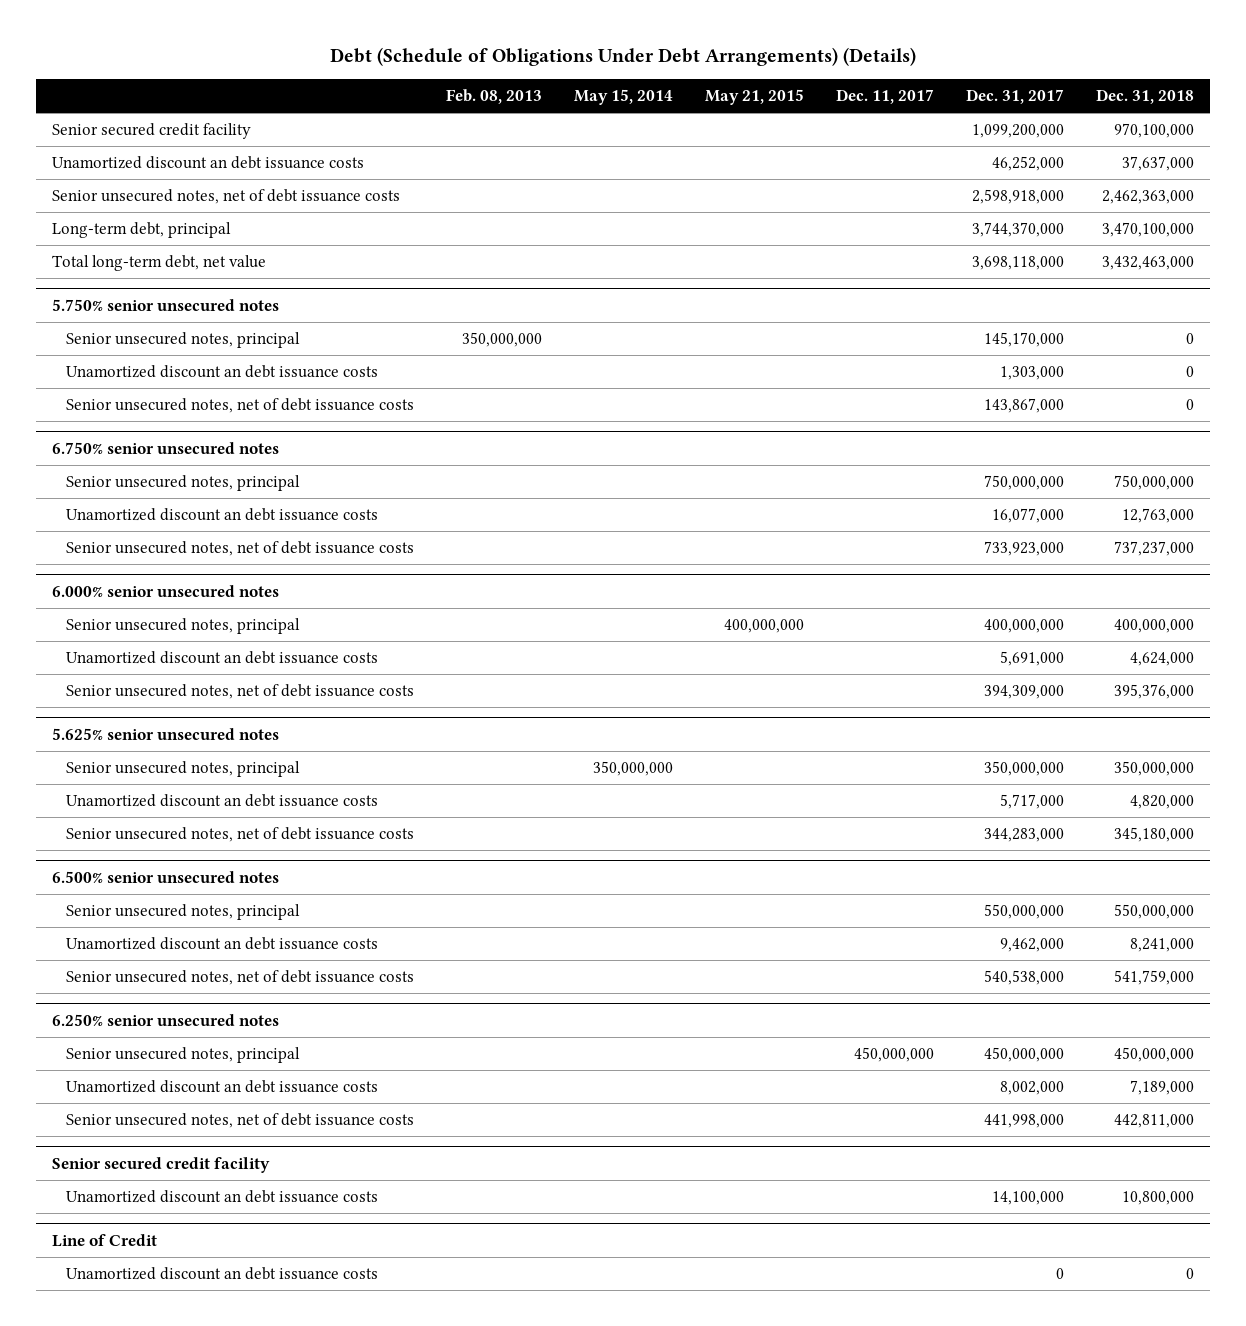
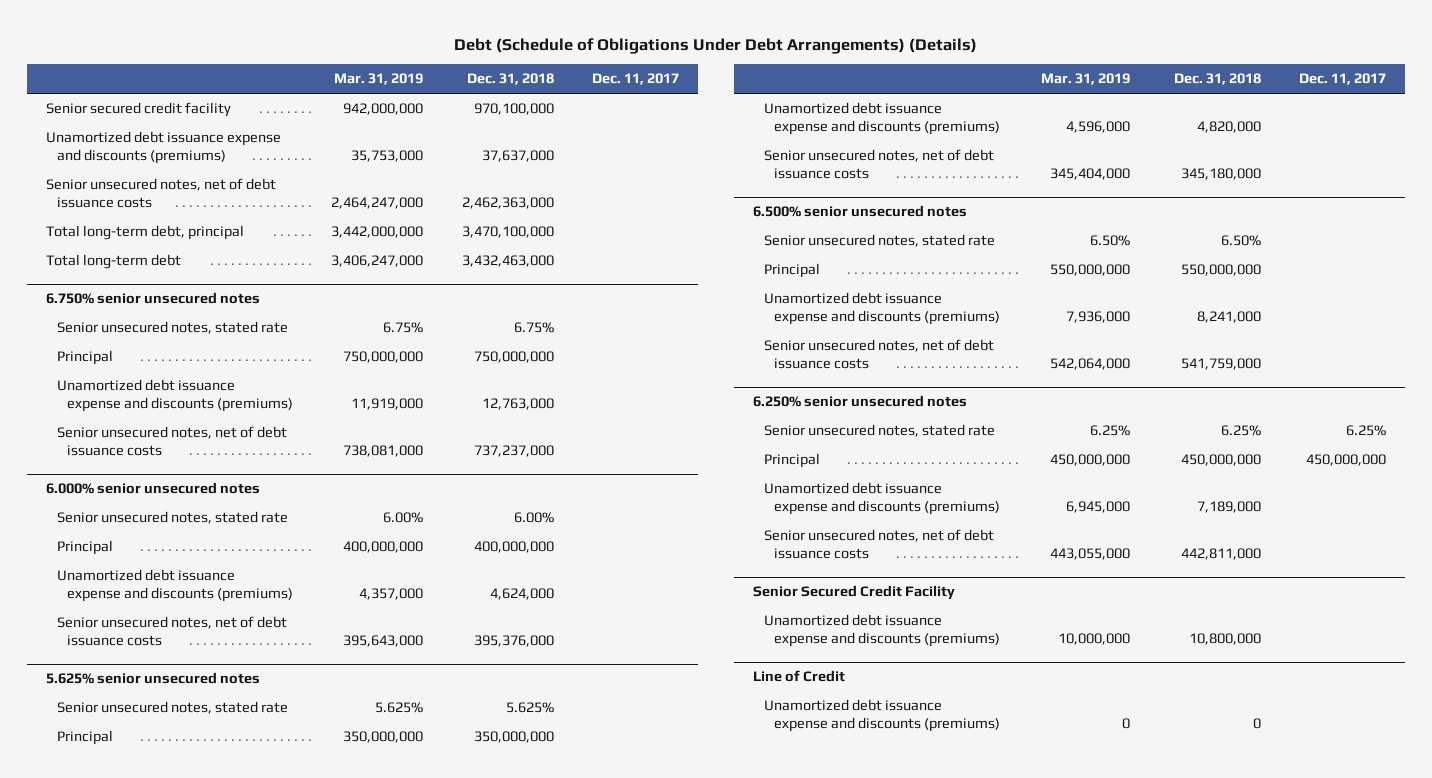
- | Feb. 08, 2013 | May 15, 2014 | May 21, 2015 | Dec. 11, 2017 | Dec. 31, 2017 | Dec. 31, 2018
+ | Mar. 31, 2019 | Dec. 31, 2018 | Dec. 11, 2017
- Unamortized discount an debt issuance costs | | | | | 46,252,000 | 37,637,000
+ Unamortized debt issuance expense and discounts (premiums) | 35,753,000 | 37,637,000 |
- Long-term debt, principal | | | | | 3,744,370,000 | 3,470,100,000
- Total long-term debt, net value | | | | | 3,698,118,000 | 3,432,463,000
- 5.750% senior unsecured notes
- Senior unsecured notes, principal | 350,000,000 | | | | 145,170,000 | 0
- Unamortized discount an debt issuance costs | | | | | 1,303,000 | 0
- Senior unsecured notes, net of debt issuance costs | | | | | 143,867,000 | 0
+ Total long-term debt, principal | 3,442,000,000 | 3,470,100,000 |
+ Total long-term debt | 3,406,247,000 | 3,432,463,000 |
@ 6.750% senior unsecured notes
- Senior unsecured notes, principal | | | | | 750,000,000 | 750,000,000
- Unamortized discount an debt issuance costs | | | | | 16,077,000 | 12,763,000
+ Senior unsecured notes, stated rate | 6.75% | 6.75% |
+ Principal | 750,000,000 | 750,000,000 |
+ Unamortized debt issuance expense and discounts (premiums) | 11,919,000 | 12,763,000 |
@ 6.000% senior unsecured notes
- Senior unsecured notes, principal | | | 400,000,000 | | 400,000,000 | 400,000,000
- Unamortized discount an debt issuance costs | | | | | 5,691,000 | 4,624,000
+ Senior unsecured notes, stated rate | 6.00% | 6.00% |
+ Principal | 400,000,000 | 400,000,000 |
+ Unamortized debt issuance expense and discounts (premiums) | 4,357,000 | 4,624,000 |
@ 5.625% senior unsecured notes
- Senior unsecured notes, principal | | 350,000,000 | | | 350,000,000 | 350,000,000
- Unamortized discount an debt issuance costs | | | | | 5,717,000 | 4,820,000
+ Senior unsecured notes, stated rate | 5.625% | 5.625% |
+ Principal | 350,000,000 | 350,000,000 |
+ Unamortized debt issuance expense and discounts (premiums) | 4,596,000 | 4,820,000 |
@ 6.500% senior unsecured notes
- Senior unsecured notes, principal | | | | | 550,000,000 | 550,000,000
- Unamortized discount an debt issuance costs | | | | | 9,462,000 | 8,241,000
+ Senior unsecured notes, stated rate | 6.50% | 6.50% |
+ Principal | 550,000,000 | 550,000,000 |
+ Unamortized debt issuance expense and discounts (premiums) | 7,936,000 | 8,241,000 |
@ 6.250% senior unsecured notes
- Senior unsecured notes, principal | | | | 450,000,000 | 450,000,000 | 450,000,000
- Unamortized discount an debt issuance costs | | | | | 8,002,000 | 7,189,000
+ Senior unsecured notes, stated rate | 6.25% | 6.25% | 6.25%
+ Principal | 450,000,000 | 450,000,000 | 450,000,000
+ Unamortized debt issuance expense and discounts (premiums) | 6,945,000 | 7,189,000 |
- Senior secured credit facility
- Unamortized discount an debt issuance costs | | | | | 14,100,000 | 10,800,000
+ Senior Secured Credit Facility
+ Unamortized debt issuance expense and discounts (premiums) | 10,000,000 | 10,800,000 |
@ Line of Credit
- Unamortized discount an debt issuance costs | | | | | 0 | 0
+ Unamortized debt issuance expense and discounts (premiums) | 0 | 0 |

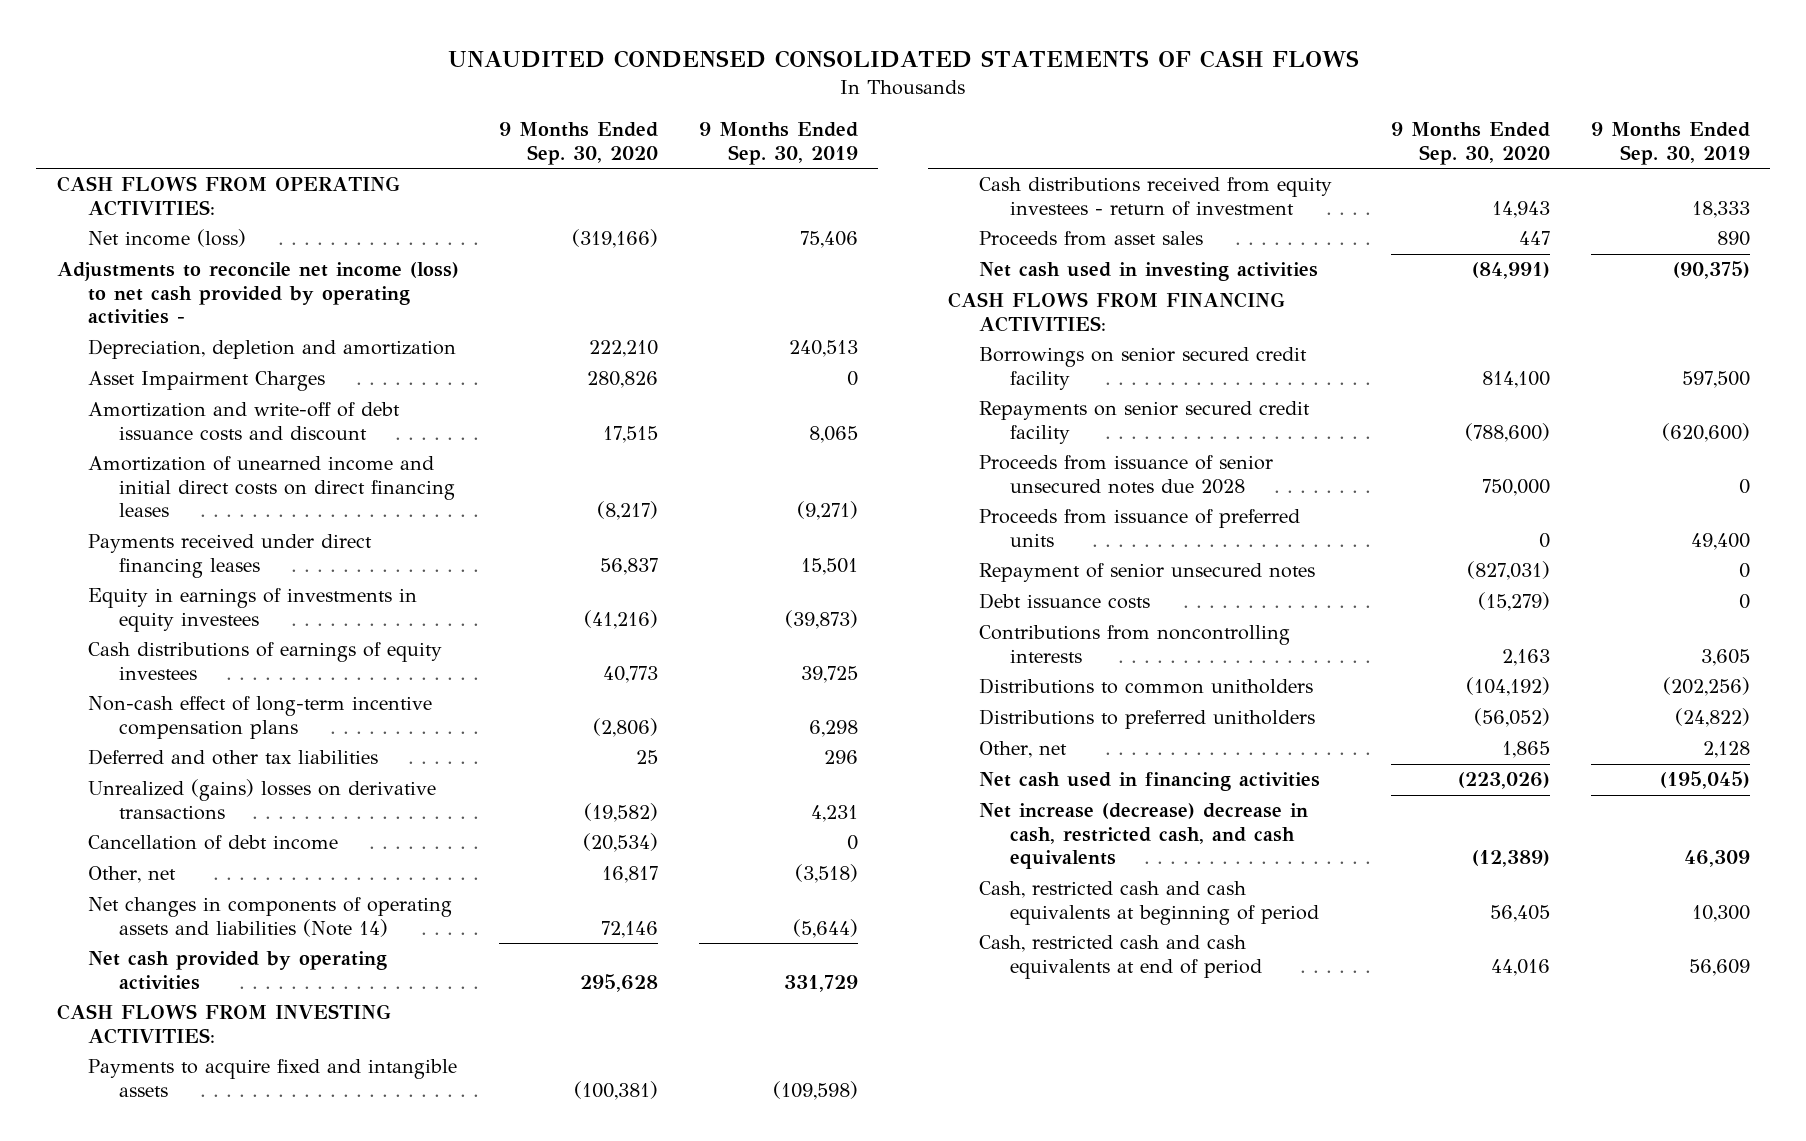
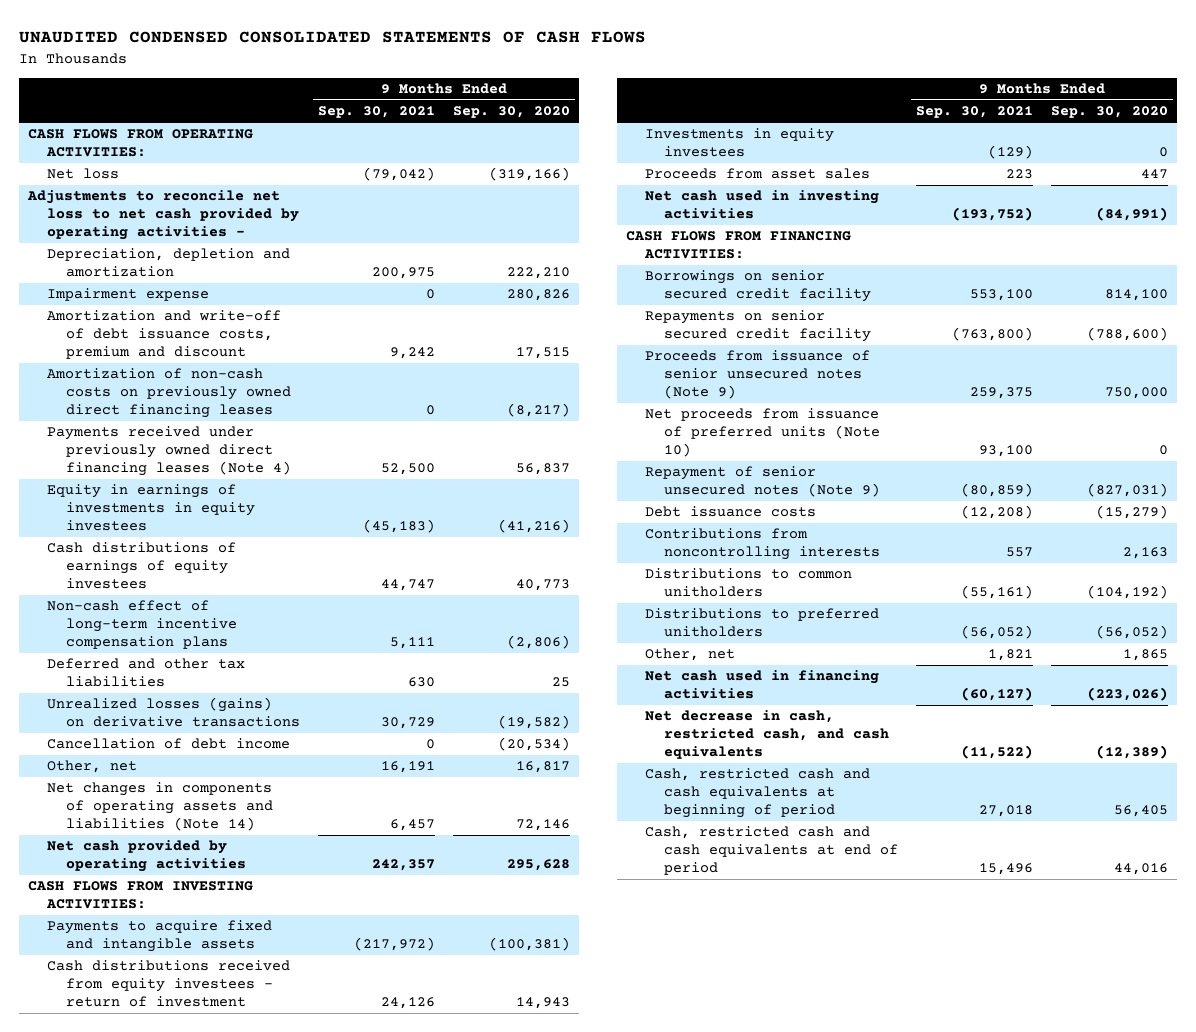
- | 9 Months Ended Sep. 30, 2020 | 9 Months Ended Sep. 30, 2019
+ | 9 Months Ended Sep. 30, 2021 | 9 Months Ended Sep. 30, 2020
- Net income (loss) | (319,166) | 75,406
- Adjustments to reconcile net income (loss) to net cash provided by operating activities -
+ Net loss | (79,042) | (319,166)
+ Adjustments to reconcile net loss to net cash provided by operating activities -
- Asset Impairment Charges | 280,826 | 0
- Amortization and write-off of debt issuance costs and discount | 17,515 | 8,065
- Amortization of unearned income and initial direct costs on direct financing leases | (8,217) | (9,271)
- Payments received under direct financing leases | 56,837 | 15,501
+ Impairment expense | 0 | 280,826
+ Amortization and write-off of debt issuance costs, premium and discount | 9,242 | 17,515
+ Amortization of non-cash costs on previously owned direct financing leases | 0 | (8,217)
+ Payments received under previously owned direct financing leases (Note 4) | 52,500 | 56,837
- Unrealized (gains) losses on derivative transactions | (19,582) | 4,231
+ Unrealized losses (gains) on derivative transactions | 30,729 | (19,582)
+ Investments in equity investees | (129) | 0
- Proceeds from issuance of senior unsecured notes due 2028 | 750,000 | 0
- Proceeds from issuance of preferred units | 0 | 49,400
- Repayment of senior unsecured notes | (827,031) | 0
+ Proceeds from issuance of senior unsecured notes (Note 9) | 259,375 | 750,000
+ Net proceeds from issuance of preferred units (Note 10) | 93,100 | 0
+ Repayment of senior unsecured notes (Note 9) | (80,859) | (827,031)
- Net increase (decrease) decrease in cash, restricted cash, and cash equivalents | (12,389) | 46,309
+ Net decrease in cash, restricted cash, and cash equivalents | (11,522) | (12,389)

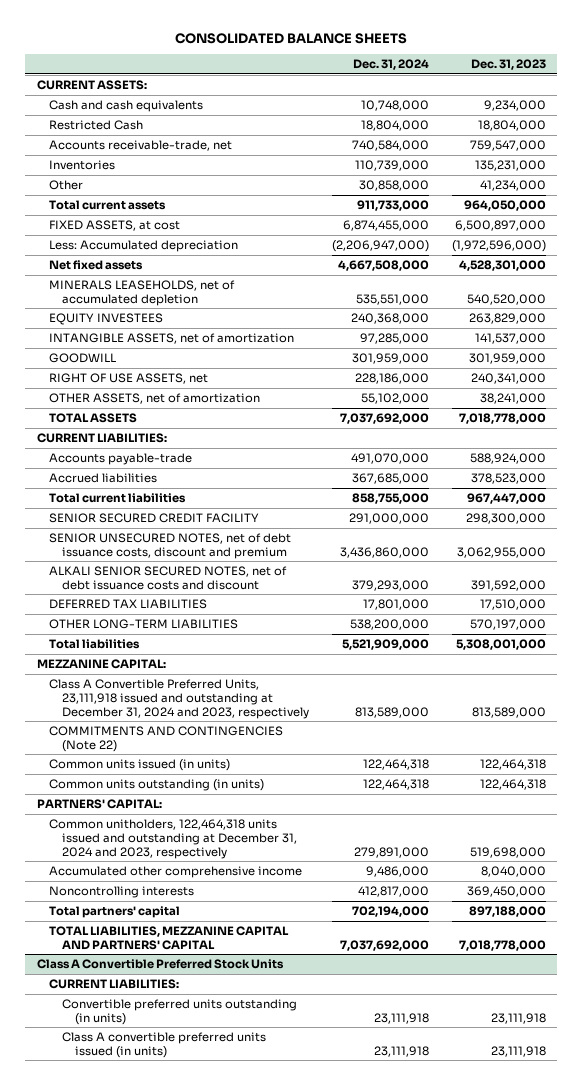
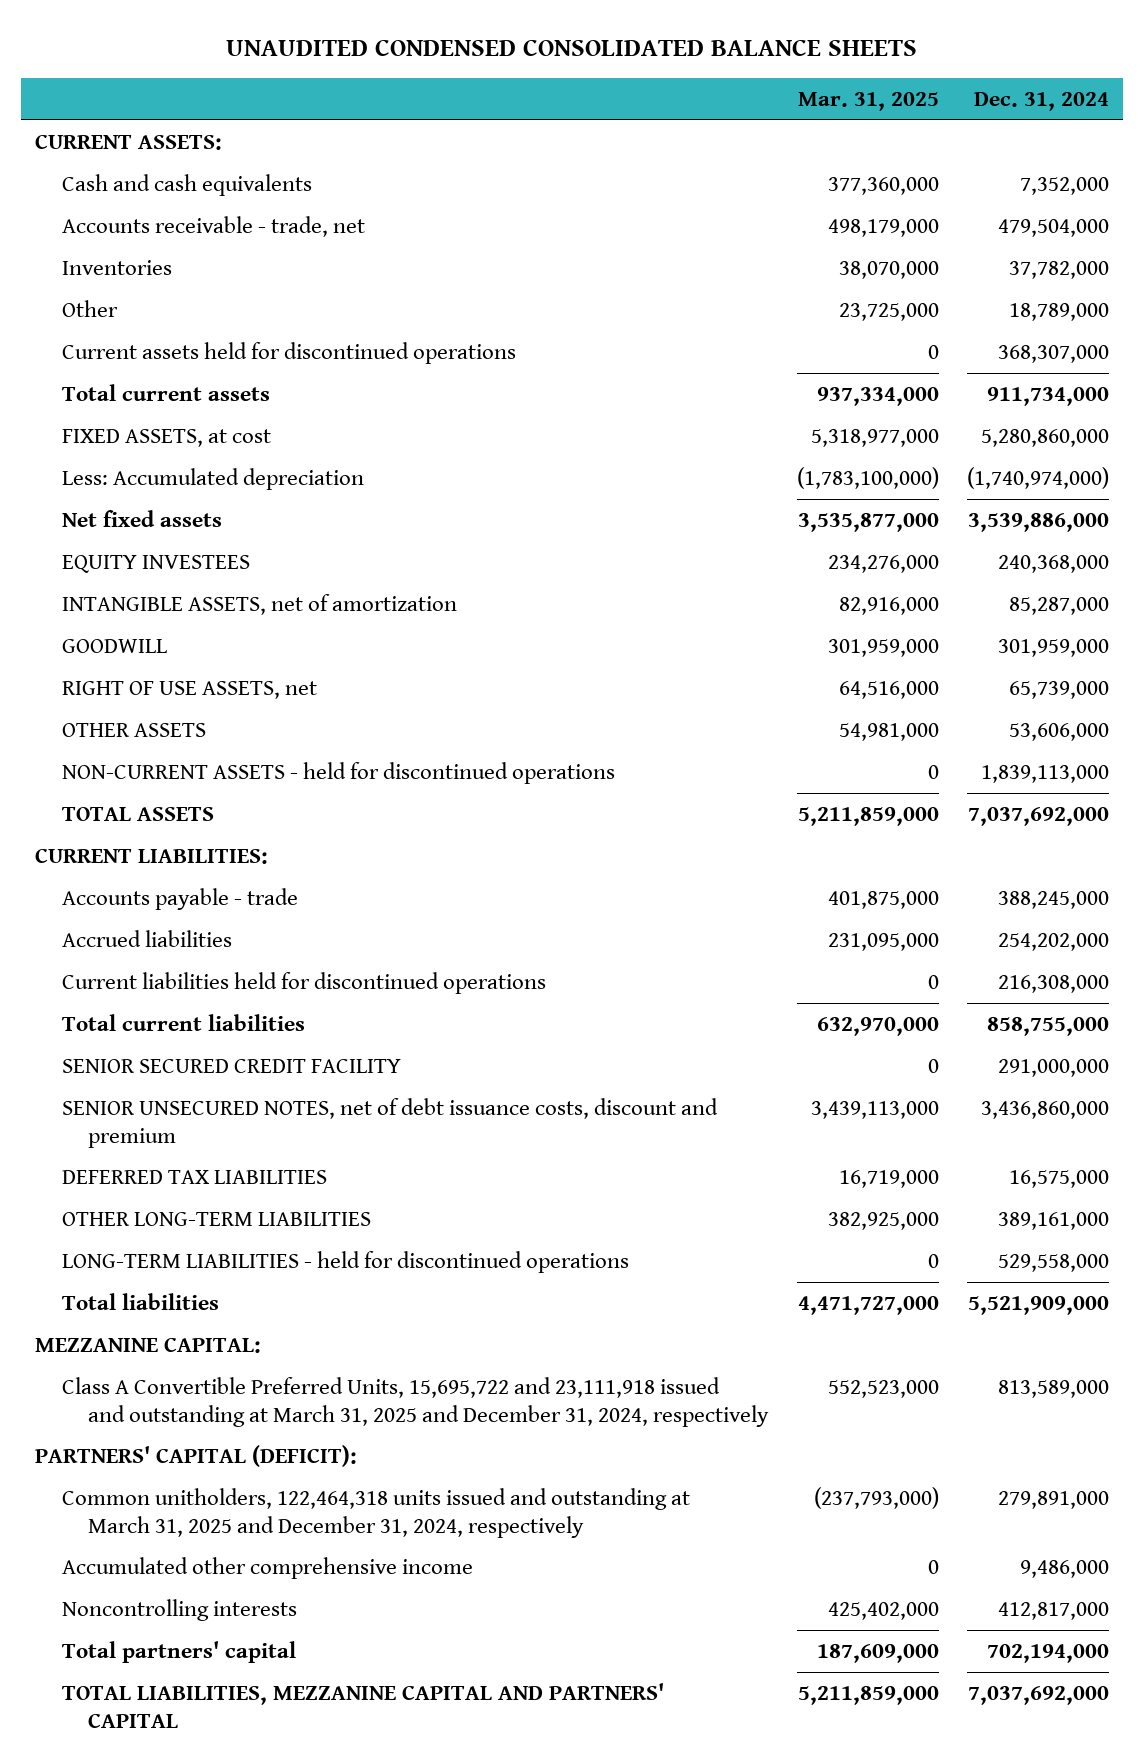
- CONSOLIDATED BALANCE SHEETS
+ UNAUDITED CONDENSED CONSOLIDATED BALANCE SHEETS
- | Dec. 31, 2024 | Dec. 31, 2023
+ | Mar. 31, 2025 | Dec. 31, 2024
- Cash and cash equivalents | 10,748,000 | 9,234,000
- Restricted Cash | 18,804,000 | 18,804,000
- Accounts receivable-trade, net | 740,584,000 | 759,547,000
- Inventories | 110,739,000 | 135,231,000
- Other | 30,858,000 | 41,234,000
- Total current assets | 911,733,000 | 964,050,000
- FIXED ASSETS, at cost | 6,874,455,000 | 6,500,897,000
- Less: Accumulated depreciation | (2,206,947,000) | (1,972,596,000)
- Net fixed assets | 4,667,508,000 | 4,528,301,000
- MINERALS LEASEHOLDS, net of accumulated depletion | 535,551,000 | 540,520,000
+ Cash and cash equivalents | 377,360,000 | 7,352,000
+ Accounts receivable - trade, net | 498,179,000 | 479,504,000
+ Inventories | 38,070,000 | 37,782,000
+ Other | 23,725,000 | 18,789,000
+ Current assets held for discontinued operations | 0 | 368,307,000
+ Total current assets | 937,334,000 | 911,734,000
+ FIXED ASSETS, at cost | 5,318,977,000 | 5,280,860,000
+ Less: Accumulated depreciation | (1,783,100,000) | (1,740,974,000)
+ Net fixed assets | 3,535,877,000 | 3,539,886,000
- INTANGIBLE ASSETS, net of amortization | 97,285,000 | 141,537,000
+ INTANGIBLE ASSETS, net of amortization | 82,916,000 | 85,287,000
- RIGHT OF USE ASSETS, net | 228,186,000 | 240,341,000
- OTHER ASSETS, net of amortization | 55,102,000 | 38,241,000
+ RIGHT OF USE ASSETS, net | 64,516,000 | 65,739,000
+ OTHER ASSETS | 54,981,000 | 53,606,000
+ NON-CURRENT ASSETS - held for discontinued operations | 0 | 1,839,113,000
- Accounts payable-trade | 491,070,000 | 588,924,000
- Accrued liabilities | 367,685,000 | 378,523,000
+ Accounts payable - trade | 401,875,000 | 388,245,000
+ Accrued liabilities | 231,095,000 | 254,202,000
+ Current liabilities held for discontinued operations | 0 | 216,308,000
- ALKALI SENIOR SECURED NOTES, net of debt issuance costs and discount | 379,293,000 | 391,592,000
- DEFERRED TAX LIABILITIES | 17,801,000 | 17,510,000
- OTHER LONG-TERM LIABILITIES | 538,200,000 | 570,197,000
+ DEFERRED TAX LIABILITIES | 16,719,000 | 16,575,000
+ OTHER LONG-TERM LIABILITIES | 382,925,000 | 389,161,000
+ LONG-TERM LIABILITIES - held for discontinued operations | 0 | 529,558,000
- Class A Convertible Preferred Units, 23,111,918 issued and outstanding at December 31, 2024 and 2023, respectively | 813,589,000 | 813,589,000
- COMMITMENTS AND CONTINGENCIES (Note 22)
- Common units issued (in units) | 122,464,318 | 122,464,318
- Common units outstanding (in units) | 122,464,318 | 122,464,318
- PARTNERS' CAPITAL:
- Common unitholders, 122,464,318 units issued and outstanding at December 31, 2024 and 2023, respectively | 279,891,000 | 519,698,000
+ Class A Convertible Preferred Units, 15,695,722 and 23,111,918 issued and outstanding at March 31, 2025 and December 31, 2024, respectively | 552,523,000 | 813,589,000
+ PARTNERS' CAPITAL (DEFICIT):
+ Common unitholders, 122,464,318 units issued and outstanding at March 31, 2025 and December 31, 2024, respectively | (237,793,000) | 279,891,000
- Class A Convertible Preferred Stock Units
- CURRENT LIABILITIES:
- Convertible preferred units outstanding (in units) | 23,111,918 | 23,111,918
- Class A convertible preferred units issued (in units) | 23,111,918 | 23,111,918

